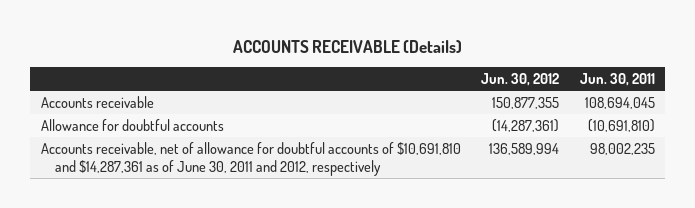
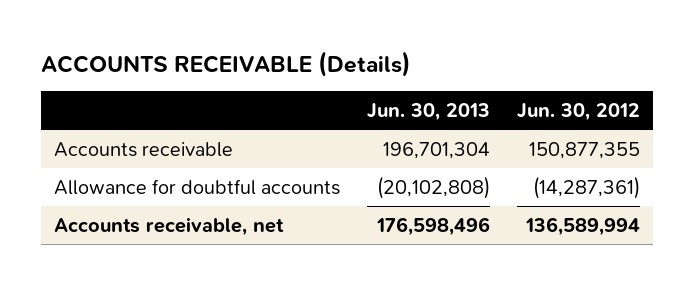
- | Jun. 30, 2012 | Jun. 30, 2011
+ | Jun. 30, 2013 | Jun. 30, 2012
- Accounts receivable, net of allowance for doubtful accounts of $10,691,810 and $14,287,361 as of June 30, 2011 and 2012, respectively | 136,589,994 | 98,002,235
+ Accounts receivable, net | 176,598,496 | 136,589,994

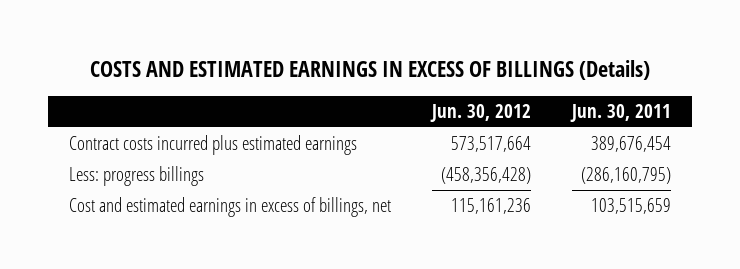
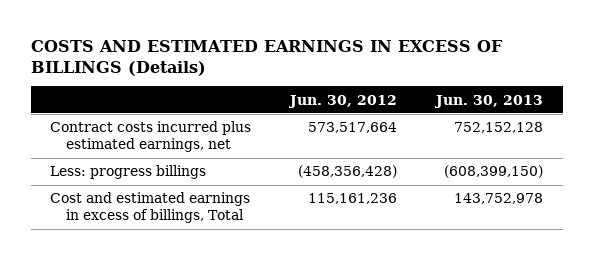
- | Jun. 30, 2012 | Jun. 30, 2011
+ | Jun. 30, 2012 | Jun. 30, 2013
- Contract costs incurred plus estimated earnings | 573,517,664 | 389,676,454
+ Contract costs incurred plus estimated earnings, net | 573,517,664 | 752,152,128
- Cost and estimated earnings in excess of billings, net | 115,161,236 | 103,515,659
+ Cost and estimated earnings in excess of billings, Total | 115,161,236 | 143,752,978

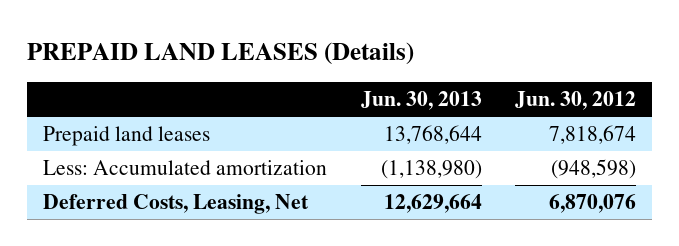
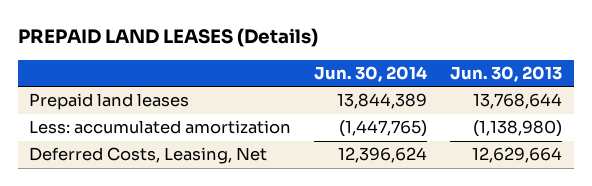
- | Jun. 30, 2013 | Jun. 30, 2012
+ | Jun. 30, 2014 | Jun. 30, 2013
- Less: Accumulated amortization | (1,138,980) | (948,598)
+ Less: accumulated amortization | (1,447,765) | (1,138,980)

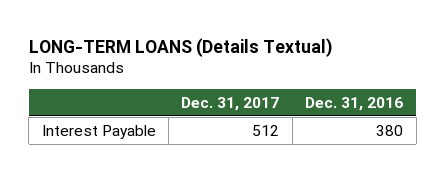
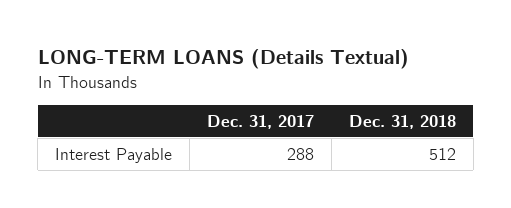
- | Dec. 31, 2017 | Dec. 31, 2016
+ | Dec. 31, 2017 | Dec. 31, 2018
- Interest Payable | 512 | 380
+ Interest Payable | 288 | 512

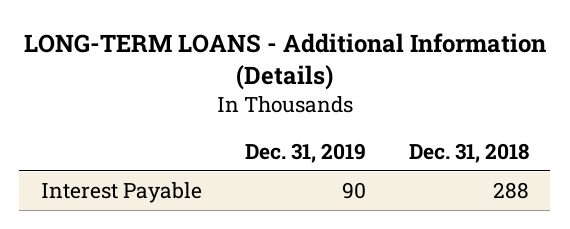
- LONG-TERM LOANS (Details Textual)
+ LONG-TERM LOANS - Additional Information (Details)
- | Dec. 31, 2017 | Dec. 31, 2018
+ | Dec. 31, 2019 | Dec. 31, 2018
- Interest Payable | 288 | 512
+ Interest Payable | 90 | 288

